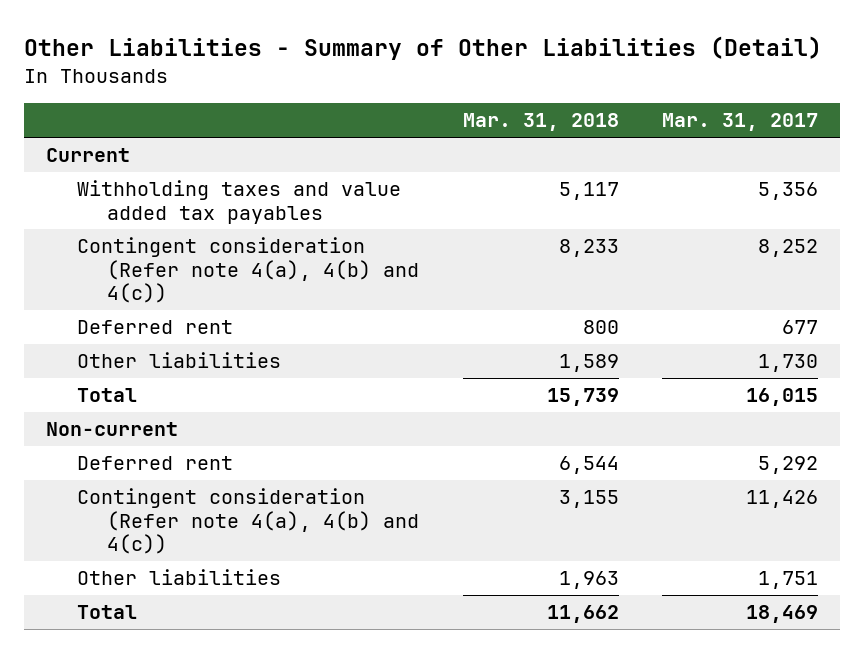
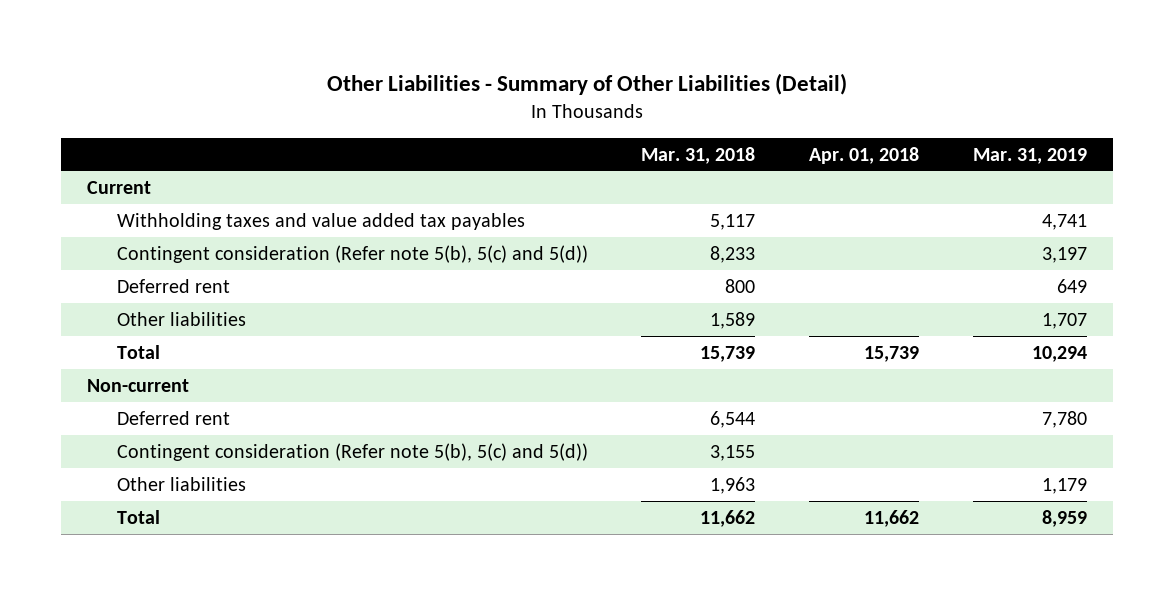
- | Mar. 31, 2018 | Mar. 31, 2017
+ | Mar. 31, 2018 | Apr. 01, 2018 | Mar. 31, 2019
- Contingent consideration (Refer note 4(a), 4(b) and 4(c)) | 8,233 | 8,252
+ Contingent consideration (Refer note 5(b), 5(c) and 5(d)) | 8,233 | | 3,197
- Contingent consideration (Refer note 4(a), 4(b) and 4(c)) | 3,155 | 11,426
+ Contingent consideration (Refer note 5(b), 5(c) and 5(d)) | 3,155 | |

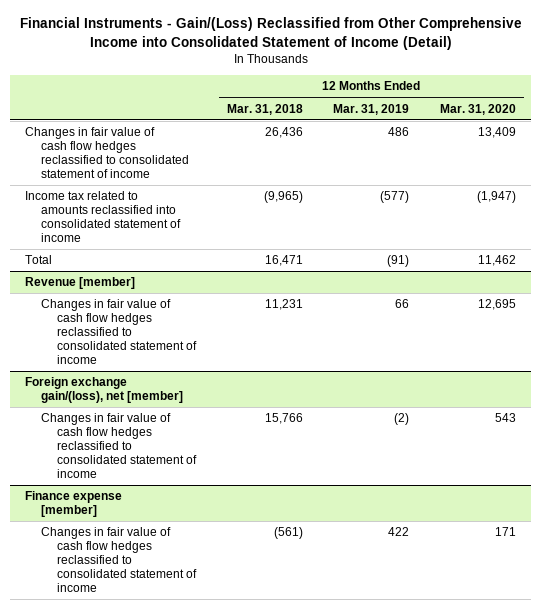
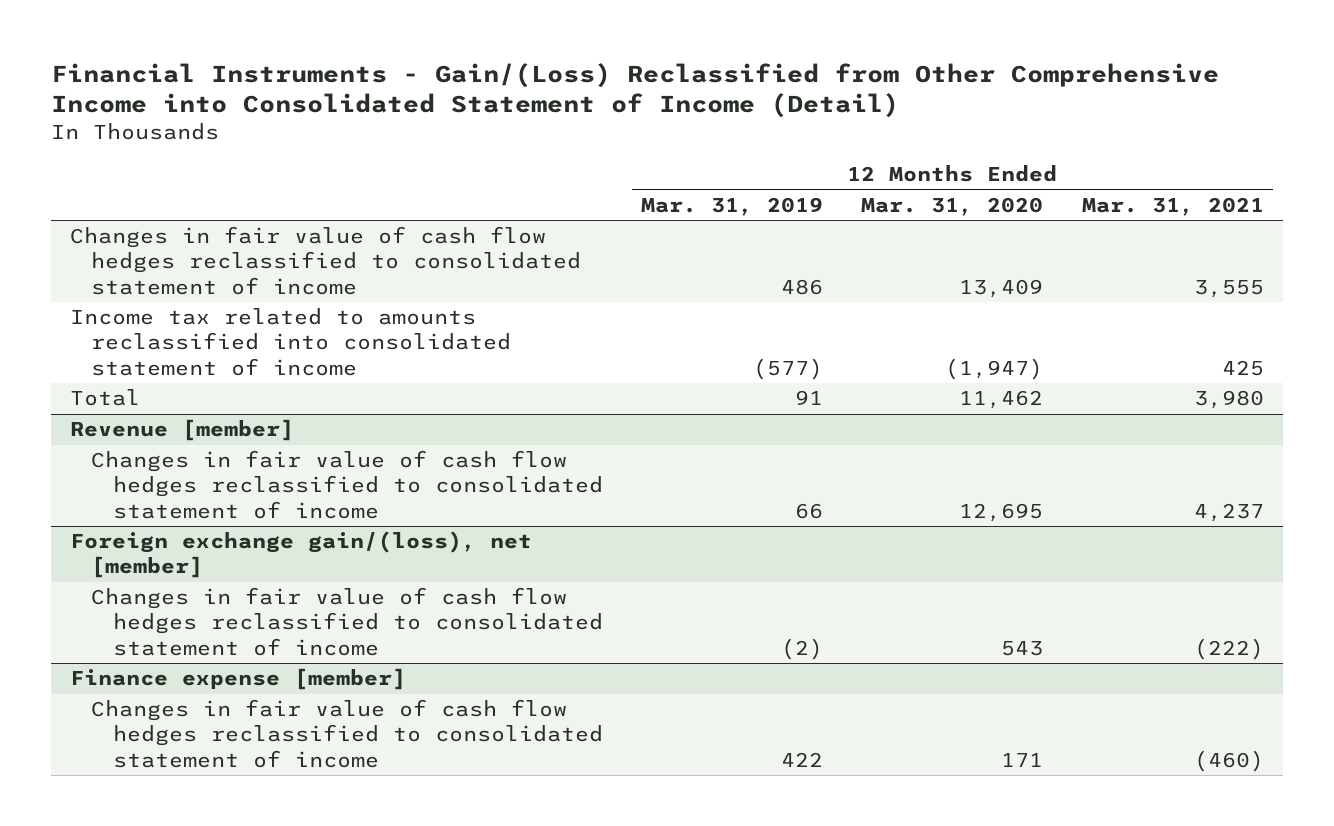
- | 12 Months Ended Mar. 31, 2018 | 12 Months Ended Mar. 31, 2019 | 12 Months Ended Mar. 31, 2020
+ | 12 Months Ended Mar. 31, 2019 | 12 Months Ended Mar. 31, 2020 | 12 Months Ended Mar. 31, 2021
- Total | 16,471 | (91) | 11,462
+ Total | 91 | 11,462 | 3,980

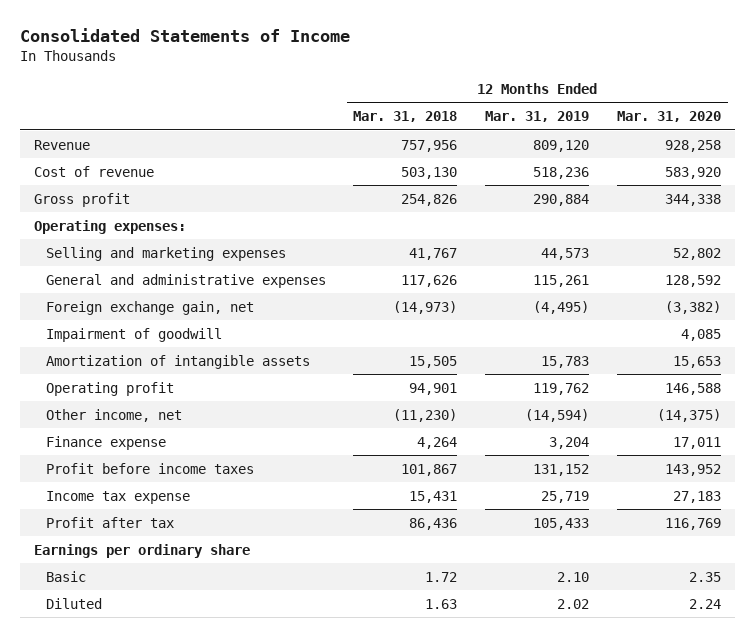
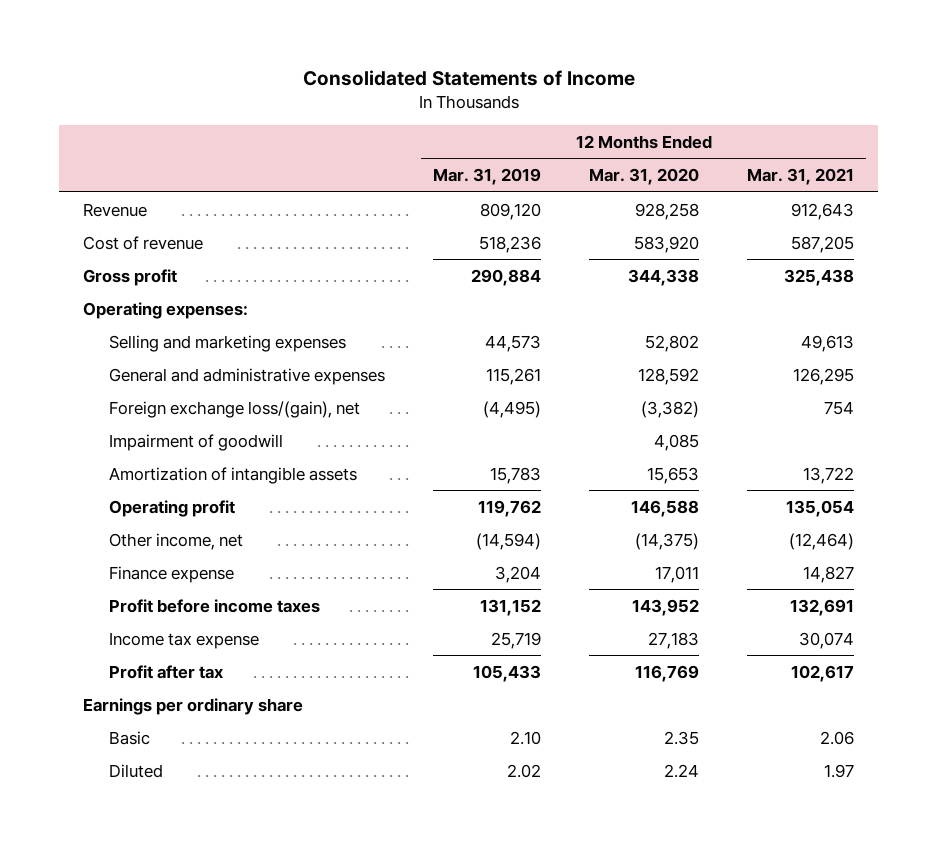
- | 12 Months Ended Mar. 31, 2018 | 12 Months Ended Mar. 31, 2019 | 12 Months Ended Mar. 31, 2020
+ | 12 Months Ended Mar. 31, 2019 | 12 Months Ended Mar. 31, 2020 | 12 Months Ended Mar. 31, 2021
- Foreign exchange gain, net | (14,973) | (4,495) | (3,382)
+ Foreign exchange loss/(gain), net | (4,495) | (3,382) | 754

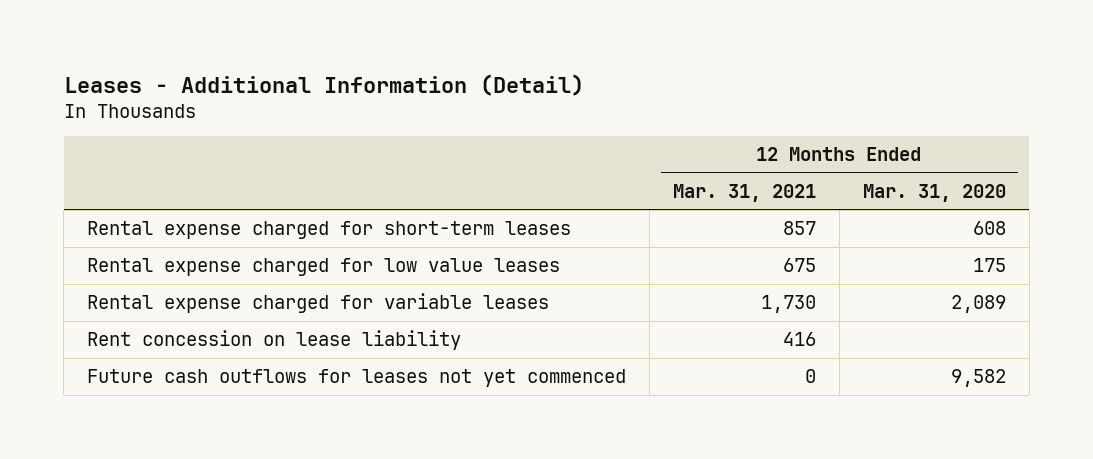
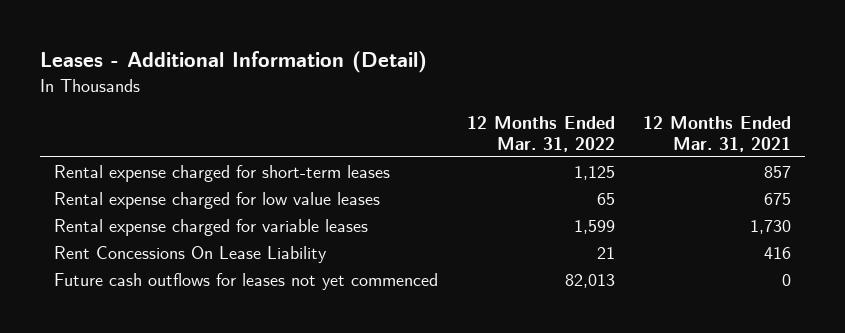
- | 12 Months Ended Mar. 31, 2021 | 12 Months Ended Mar. 31, 2020
+ | 12 Months Ended Mar. 31, 2022 | 12 Months Ended Mar. 31, 2021
- Rent concession on lease liability | 416 |
+ Rent Concessions On Lease Liability | 21 | 416

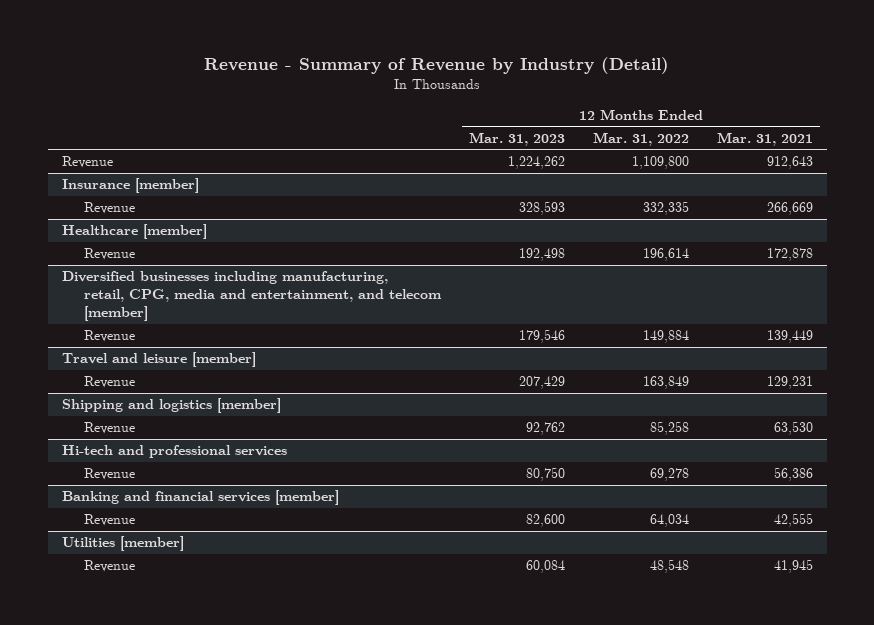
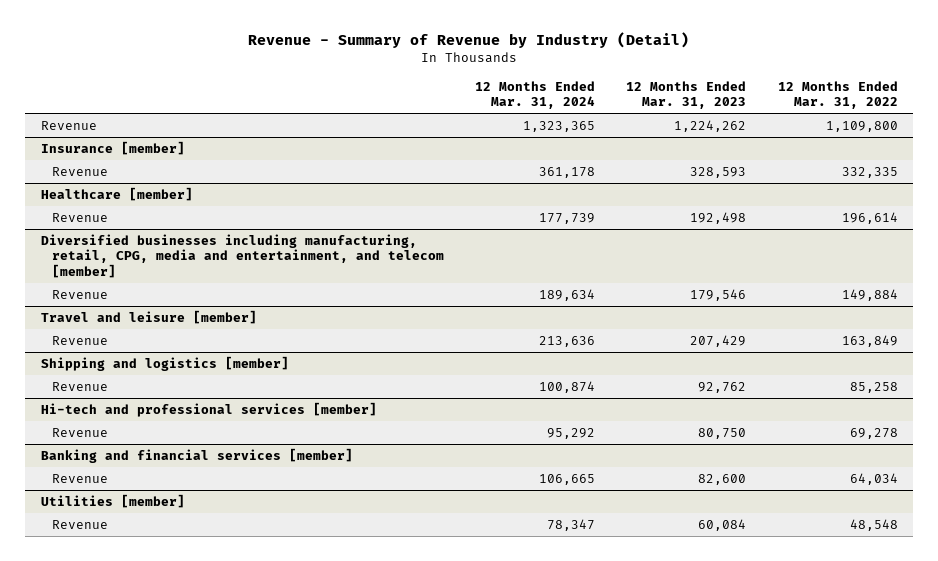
- | 12 Months Ended Mar. 31, 2023 | 12 Months Ended Mar. 31, 2022 | 12 Months Ended Mar. 31, 2021
+ | 12 Months Ended Mar. 31, 2024 | 12 Months Ended Mar. 31, 2023 | 12 Months Ended Mar. 31, 2022
- Hi-tech and professional services
+ Hi-tech and professional services [member]

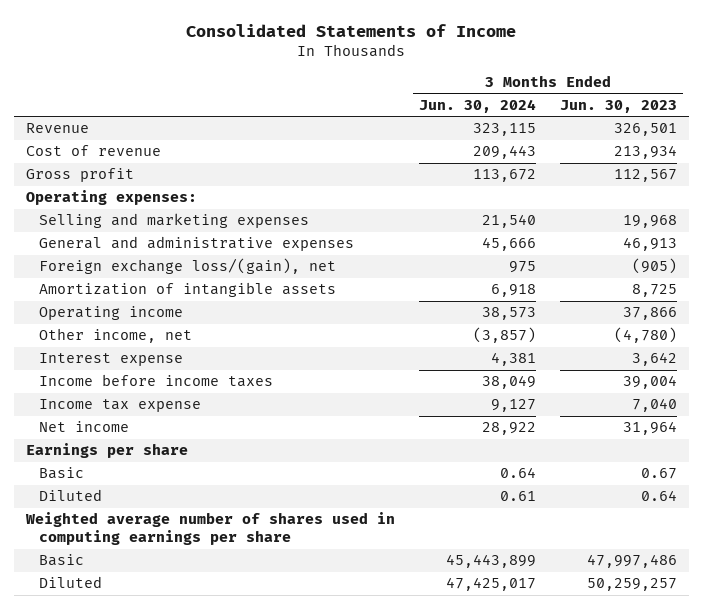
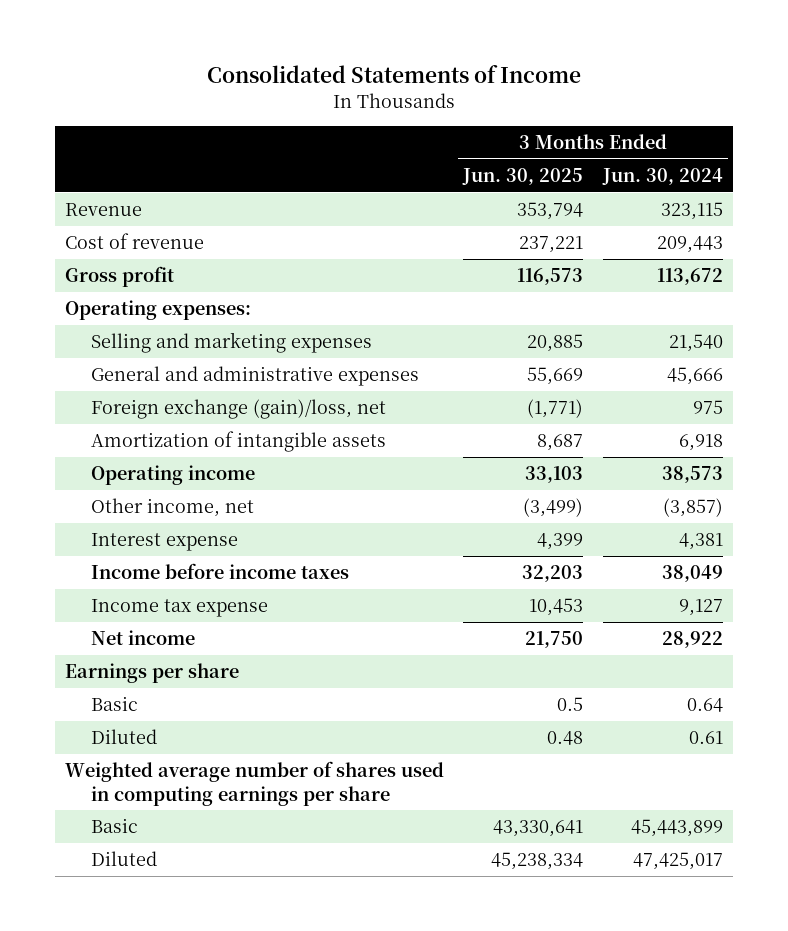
- | 3 Months Ended Jun. 30, 2024 | 3 Months Ended Jun. 30, 2023
+ | 3 Months Ended Jun. 30, 2025 | 3 Months Ended Jun. 30, 2024
- Foreign exchange loss/(gain), net | 975 | (905)
+ Foreign exchange (gain)/loss, net | (1,771) | 975

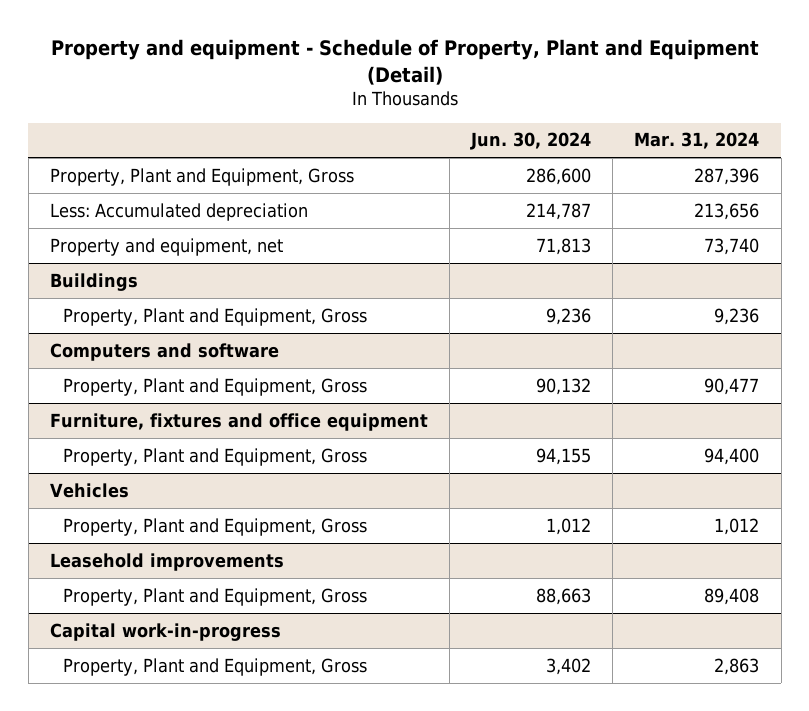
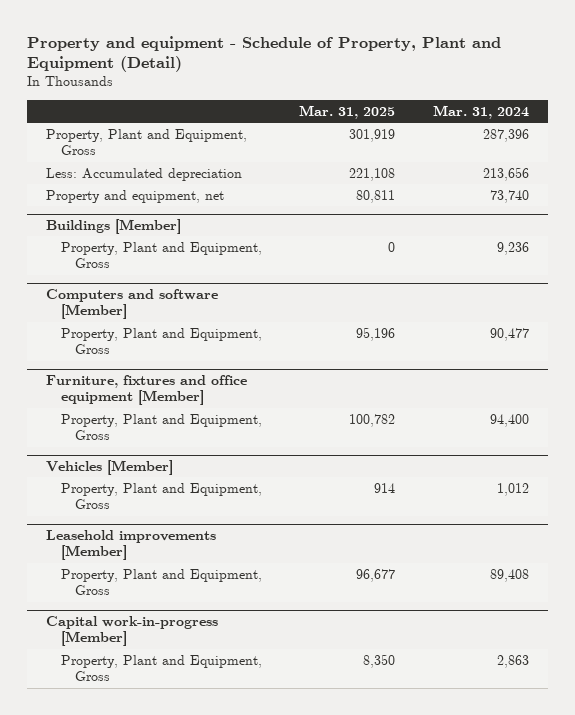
- | Jun. 30, 2024 | Mar. 31, 2024
+ | Mar. 31, 2025 | Mar. 31, 2024
- Buildings
+ Buildings [Member]
- Computers and software
+ Computers and software [Member]
- Furniture, fixtures and office equipment
+ Furniture, fixtures and office equipment [Member]
- Vehicles
+ Vehicles [Member]
- Leasehold improvements
+ Leasehold improvements [Member]
- Capital work-in-progress
+ Capital work-in-progress [Member]

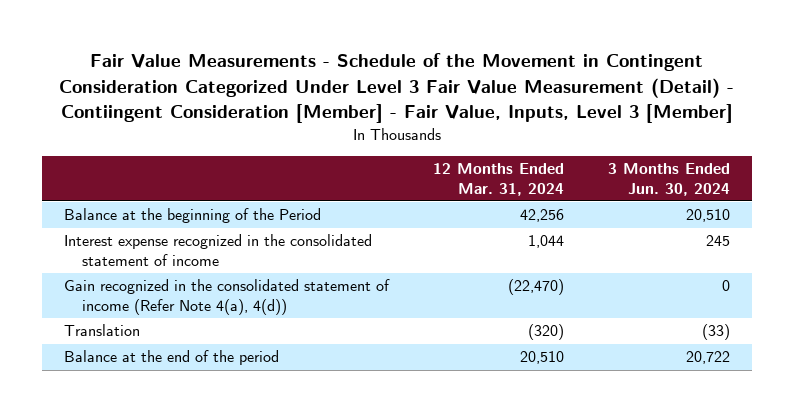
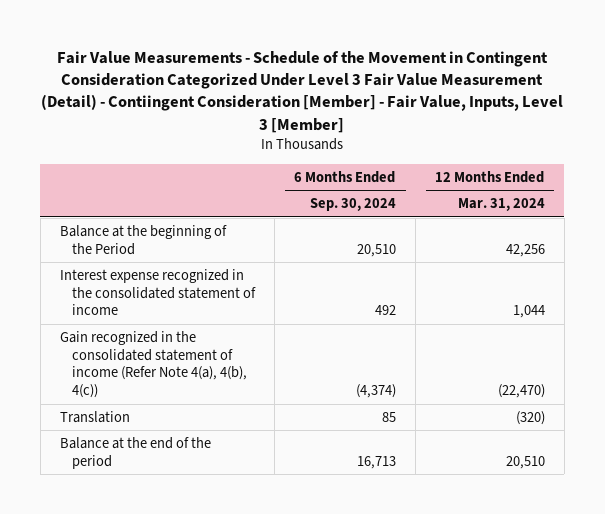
- | 12 Months Ended Mar. 31, 2024 | 3 Months Ended Jun. 30, 2024
+ | 6 Months Ended Sep. 30, 2024 | 12 Months Ended Mar. 31, 2024
- Gain recognized in the consolidated statement of income (Refer Note 4(a), 4(d)) | (22,470) | 0
+ Gain recognized in the consolidated statement of income (Refer Note 4(a), 4(b), 4(c)) | (4,374) | (22,470)

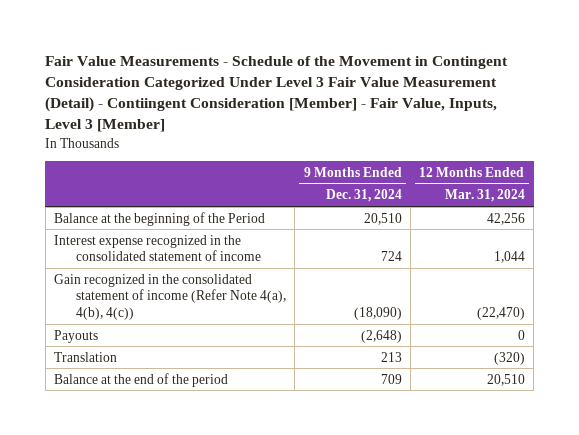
- | 6 Months Ended Sep. 30, 2024 | 12 Months Ended Mar. 31, 2024
+ | 9 Months Ended Dec. 31, 2024 | 12 Months Ended Mar. 31, 2024
+ Payouts | (2,648) | 0

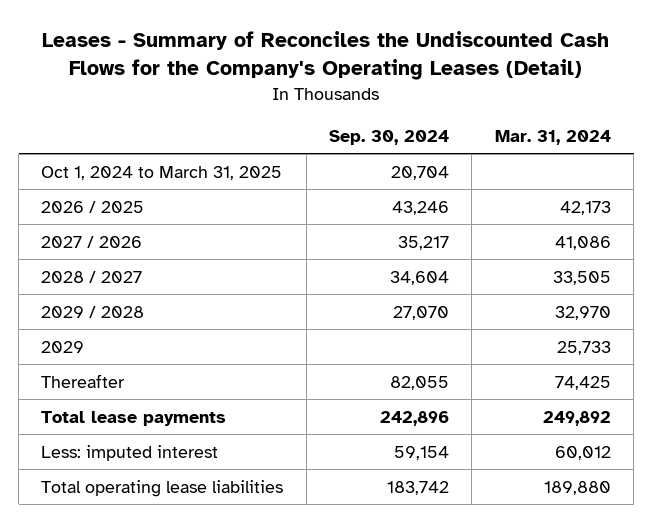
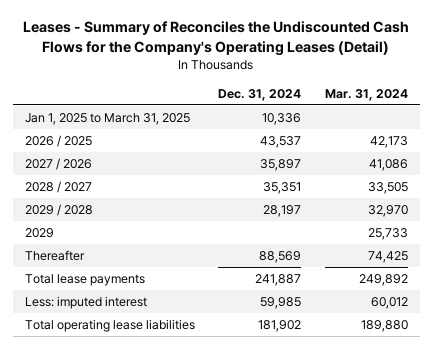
- | Sep. 30, 2024 | Mar. 31, 2024
+ | Dec. 31, 2024 | Mar. 31, 2024
- Oct 1, 2024 to March 31, 2025 | 20,704 |
+ Jan 1, 2025 to March 31, 2025 | 10,336 |

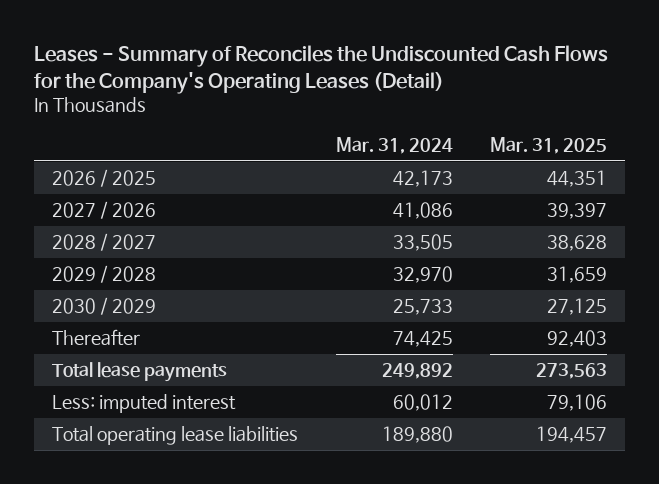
- | Dec. 31, 2024 | Mar. 31, 2024
+ | Mar. 31, 2024 | Mar. 31, 2025
- Jan 1, 2025 to March 31, 2025 | 10,336 |
- 2029 | | 25,733
+ 2030 / 2029 | 25,733 | 27,125

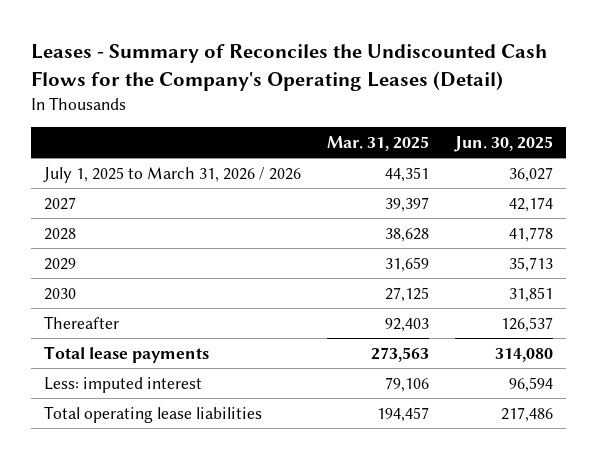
- | Mar. 31, 2024 | Mar. 31, 2025
+ | Mar. 31, 2025 | Jun. 30, 2025
- 2026 / 2025 | 42,173 | 44,351
- 2027 / 2026 | 41,086 | 39,397
- 2028 / 2027 | 33,505 | 38,628
- 2029 / 2028 | 32,970 | 31,659
- 2030 / 2029 | 25,733 | 27,125
+ July 1, 2025 to March 31, 2026 / 2026 | 44,351 | 36,027
+ 2027 | 39,397 | 42,174
+ 2028 | 38,628 | 41,778
+ 2029 | 31,659 | 35,713
+ 2030 | 27,125 | 31,851

